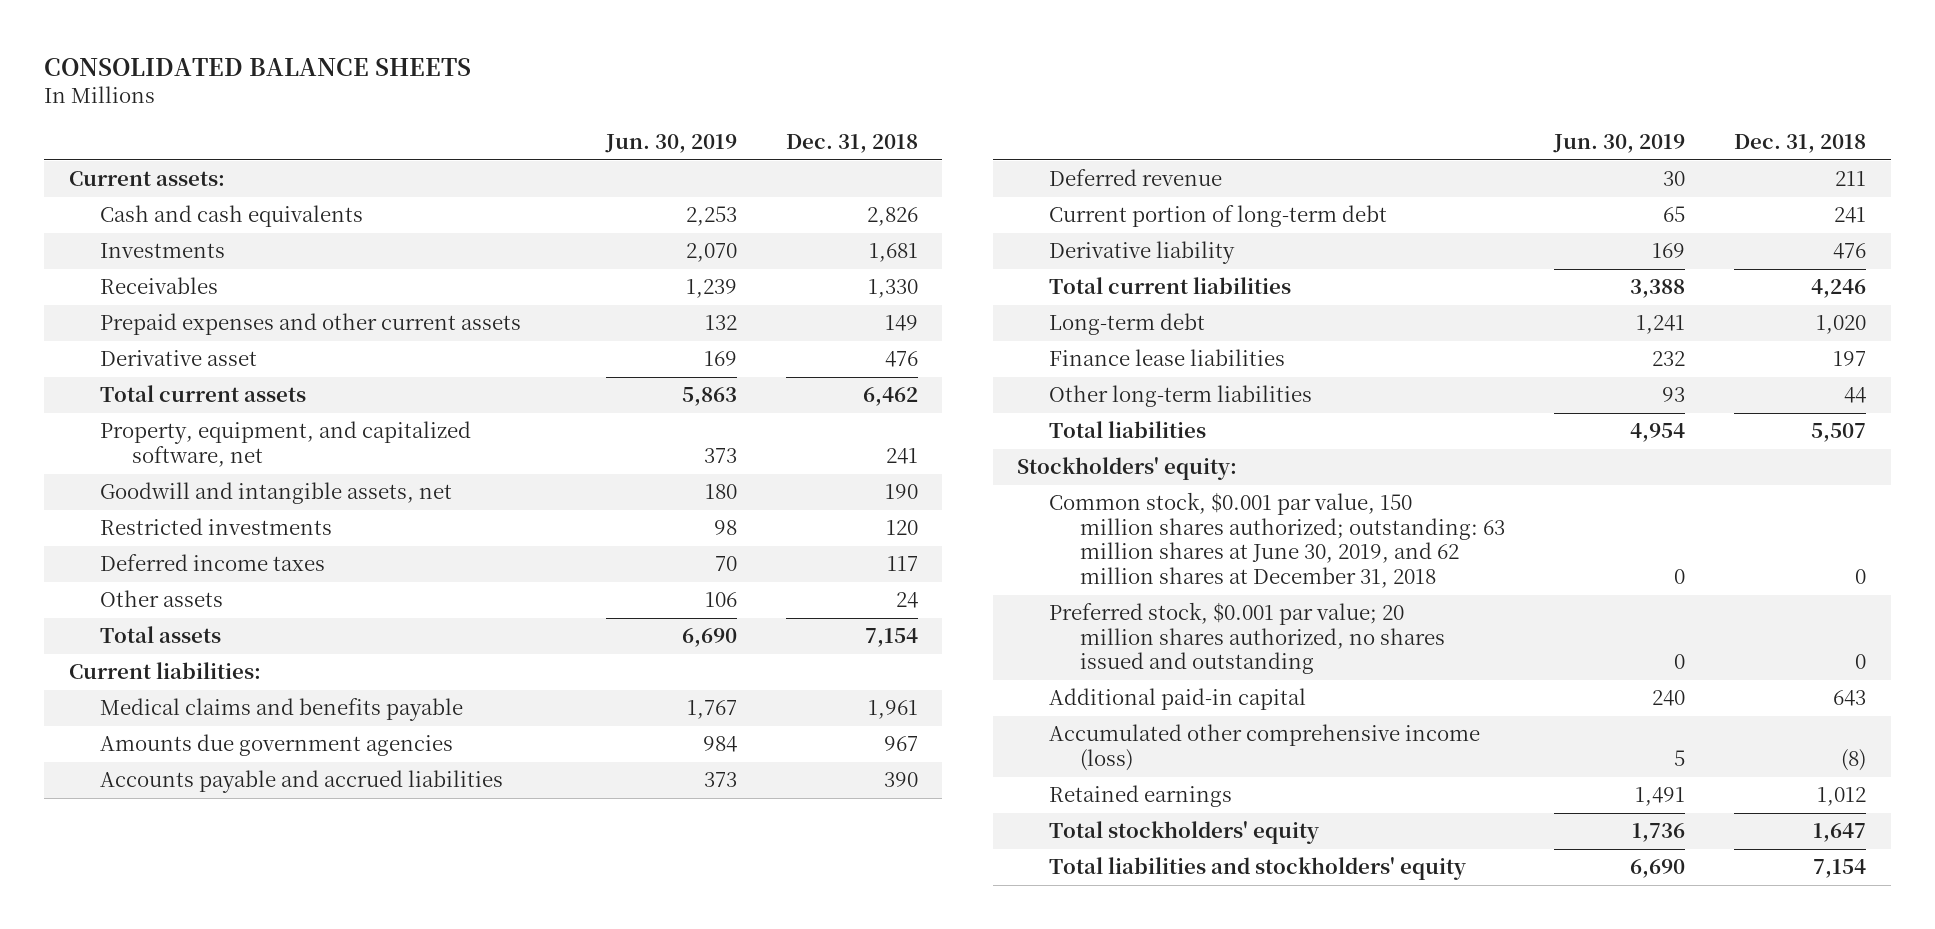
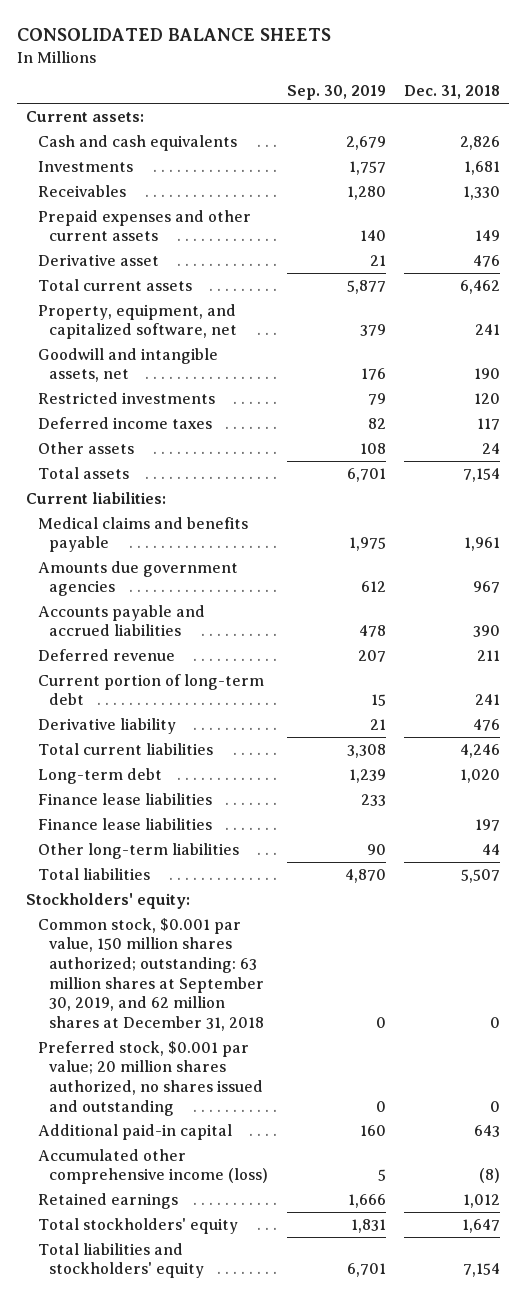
- | Jun. 30, 2019 | Dec. 31, 2018
+ | Sep. 30, 2019 | Dec. 31, 2018
+ Finance lease liabilities | 233 |
- Common stock, $0.001 par value, 150 million shares authorized; outstanding: 63 million shares at June 30, 2019, and 62 million shares at December 31, 2018 | 0 | 0
+ Common stock, $0.001 par value, 150 million shares authorized; outstanding: 63 million shares at September 30, 2019, and 62 million shares at December 31, 2018 | 0 | 0

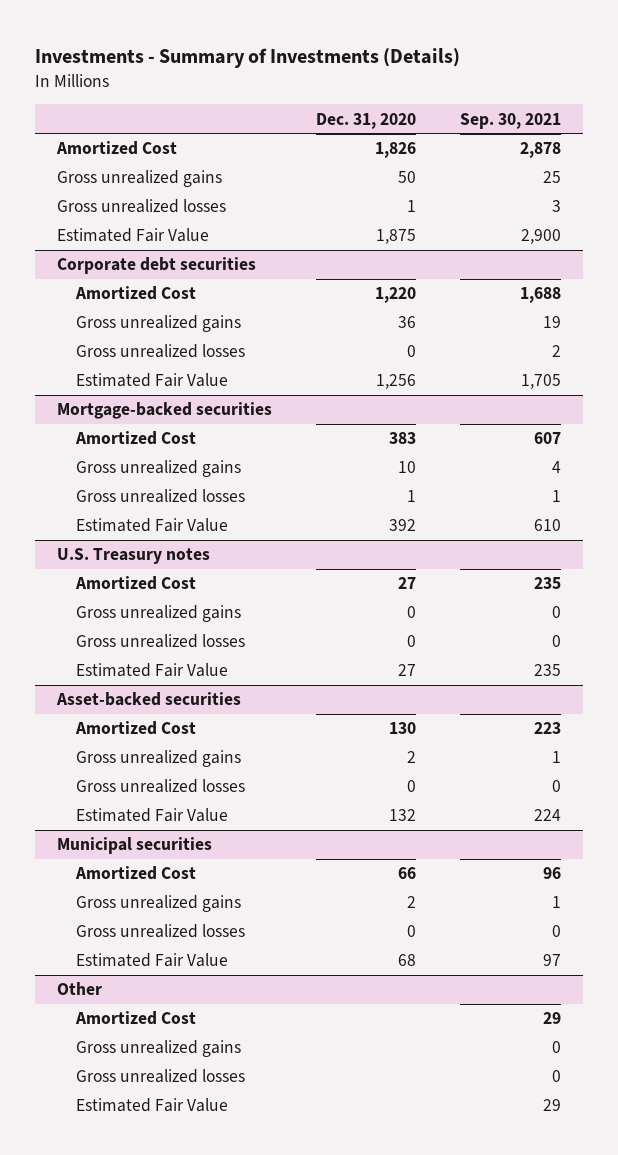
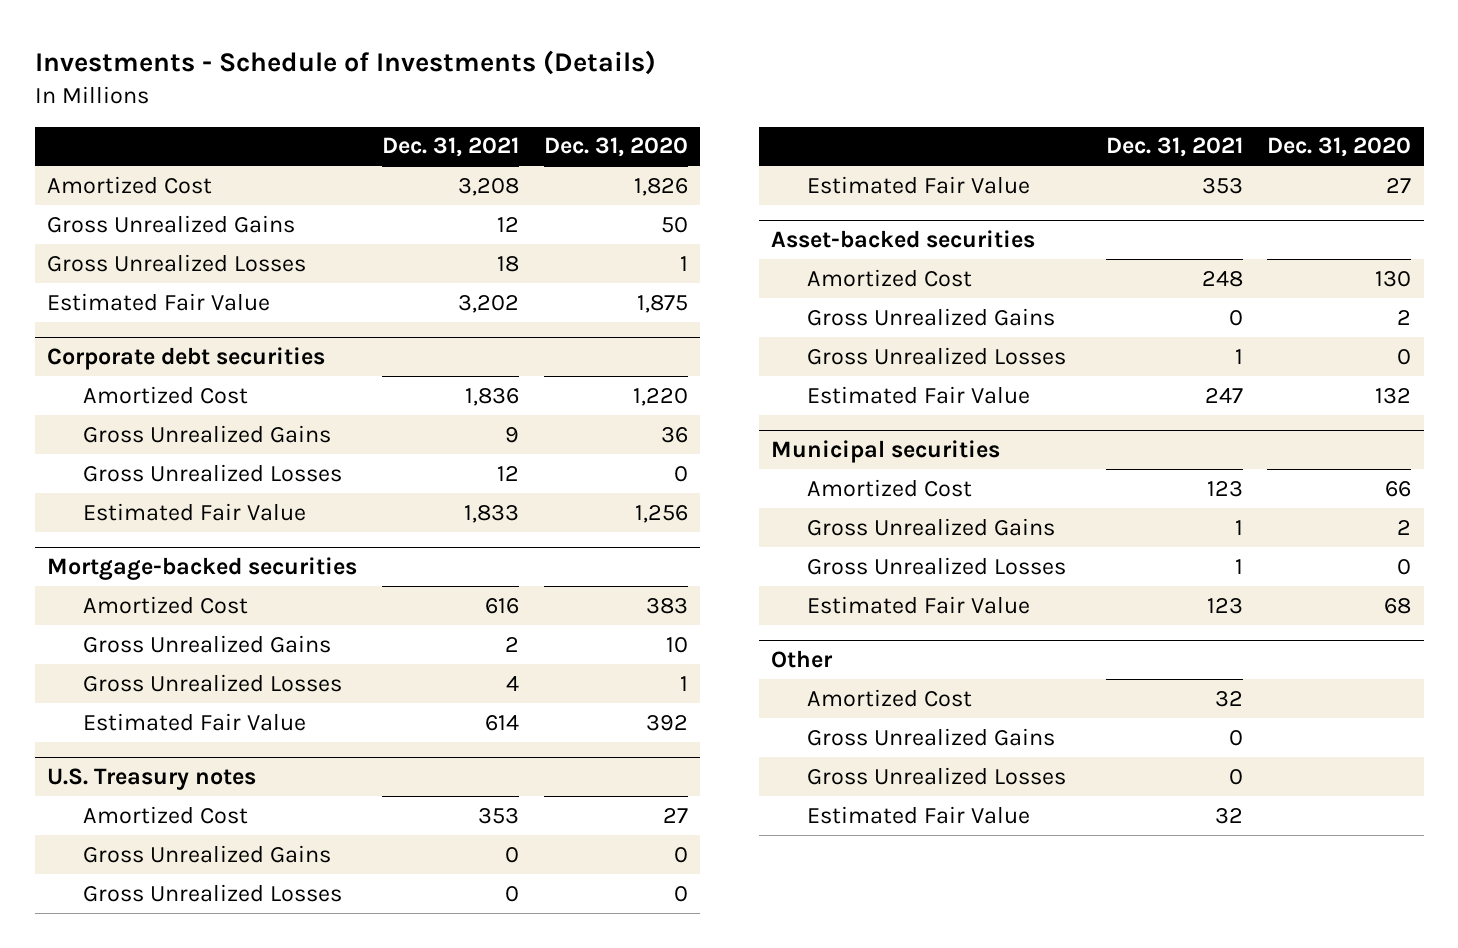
- Investments - Summary of Investments (Details)
+ Investments - Schedule of Investments (Details)
- | Dec. 31, 2020 | Sep. 30, 2021
+ | Dec. 31, 2021 | Dec. 31, 2020
- Gross unrealized gains | 50 | 25
- Gross unrealized losses | 1 | 3
+ Gross Unrealized Gains | 12 | 50
+ Gross Unrealized Losses | 18 | 1
@ Corporate debt securities
- Gross unrealized gains | 36 | 19
- Gross unrealized losses | 0 | 2
+ Gross Unrealized Gains | 9 | 36
+ Gross Unrealized Losses | 12 | 0
@ Mortgage-backed securities
- Gross unrealized gains | 10 | 4
- Gross unrealized losses | 1 | 1
+ Gross Unrealized Gains | 2 | 10
+ Gross Unrealized Losses | 4 | 1
@ U.S. Treasury notes
- Gross unrealized gains | 0 | 0
- Gross unrealized losses | 0 | 0
+ Gross Unrealized Gains | 0 | 0
+ Gross Unrealized Losses | 0 | 0
@ Asset-backed securities
- Gross unrealized gains | 2 | 1
- Gross unrealized losses | 0 | 0
+ Gross Unrealized Gains | 0 | 2
+ Gross Unrealized Losses | 1 | 0
@ Municipal securities
- Gross unrealized gains | 2 | 1
- Gross unrealized losses | 0 | 0
+ Gross Unrealized Gains | 1 | 2
+ Gross Unrealized Losses | 1 | 0
@ Other
- Gross unrealized gains | | 0
- Gross unrealized losses | | 0
+ Gross Unrealized Gains | 0 |
+ Gross Unrealized Losses | 0 |

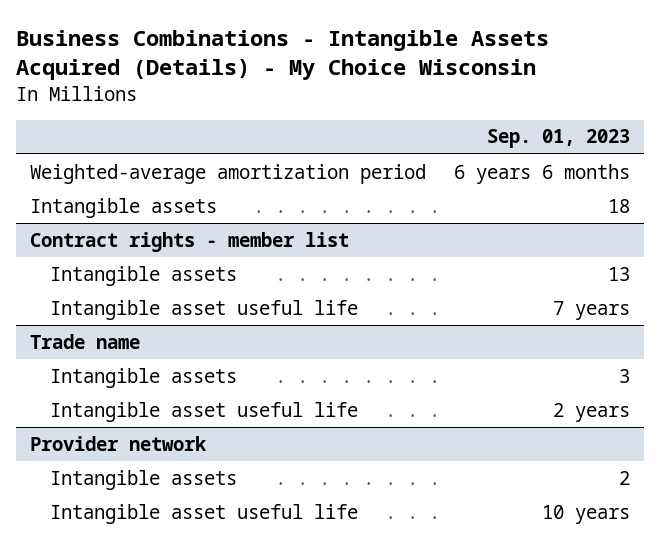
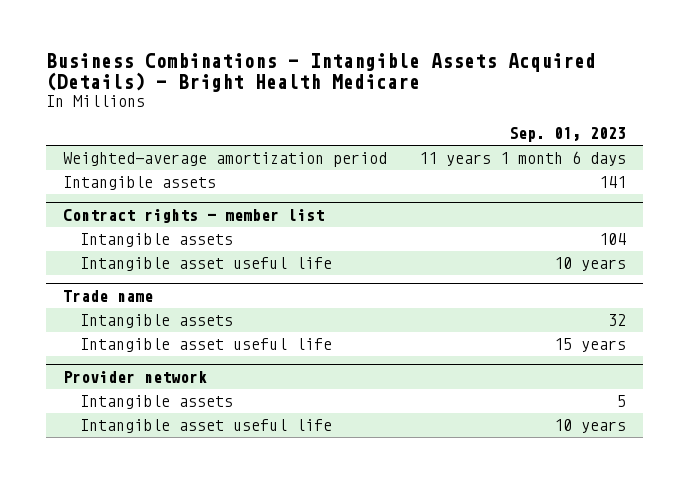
- Business Combinations - Intangible Assets Acquired (Details) - My Choice Wisconsin
+ Business Combinations - Intangible Assets Acquired (Details) - Bright Health Medicare
- Weighted-average amortization period | 6 years 6 months
- Intangible assets | 18
+ Weighted-average amortization period | 11 years 1 month 6 days
+ Intangible assets | 141
@ Contract rights - member list
- Intangible assets | 13
- Intangible asset useful life | 7 years
+ Intangible assets | 104
+ Intangible asset useful life | 10 years
@ Trade name
- Intangible assets | 3
- Intangible asset useful life | 2 years
+ Intangible assets | 32
+ Intangible asset useful life | 15 years
@ Provider network
- Intangible assets | 2
+ Intangible assets | 5

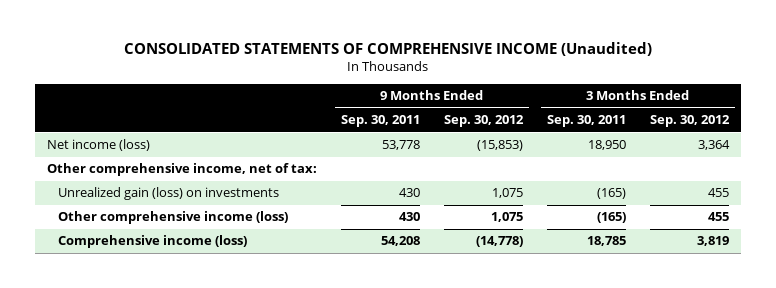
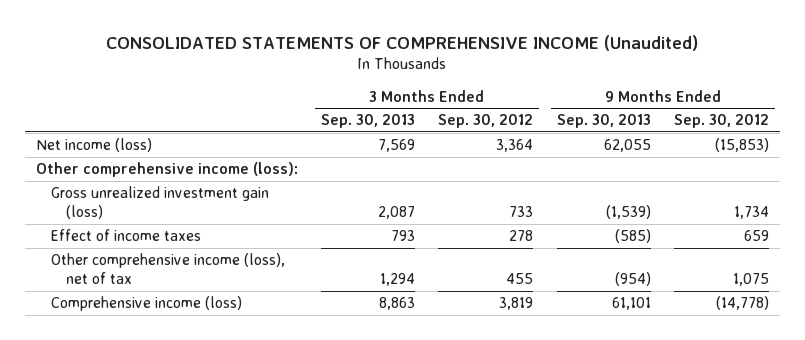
- | 9 Months Ended Sep. 30, 2011 | 9 Months Ended Sep. 30, 2012 | 3 Months Ended Sep. 30, 2011 | 3 Months Ended Sep. 30, 2012
+ | 3 Months Ended Sep. 30, 2013 | 3 Months Ended Sep. 30, 2012 | 9 Months Ended Sep. 30, 2013 | 9 Months Ended Sep. 30, 2012
- Other comprehensive income, net of tax:
- Unrealized gain (loss) on investments | 430 | 1,075 | (165) | 455
- Other comprehensive income (loss) | 430 | 1,075 | (165) | 455
+ Other comprehensive income (loss):
+ Gross unrealized investment gain (loss) | 2,087 | 733 | (1,539) | 1,734
+ Effect of income taxes | 793 | 278 | (585) | 659
+ Other comprehensive income (loss), net of tax | 1,294 | 455 | (954) | 1,075

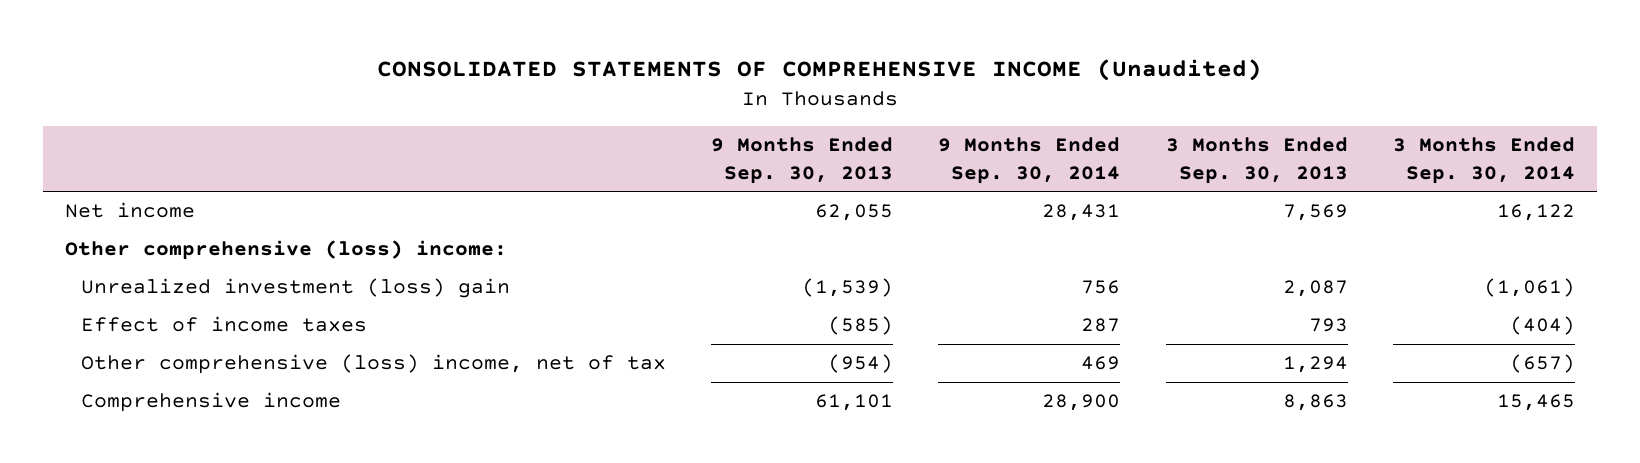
- | 3 Months Ended Sep. 30, 2013 | 3 Months Ended Sep. 30, 2012 | 9 Months Ended Sep. 30, 2013 | 9 Months Ended Sep. 30, 2012
+ | 9 Months Ended Sep. 30, 2013 | 9 Months Ended Sep. 30, 2014 | 3 Months Ended Sep. 30, 2013 | 3 Months Ended Sep. 30, 2014
- Net income (loss) | 7,569 | 3,364 | 62,055 | (15,853)
- Other comprehensive income (loss):
- Gross unrealized investment gain (loss) | 2,087 | 733 | (1,539) | 1,734
+ Net income | 62,055 | 28,431 | 7,569 | 16,122
+ Other comprehensive (loss) income:
+ Unrealized investment (loss) gain | (1,539) | 756 | 2,087 | (1,061)
- Other comprehensive income (loss), net of tax | 1,294 | 455 | (954) | 1,075
- Comprehensive income (loss) | 8,863 | 3,819 | 61,101 | (14,778)
+ Other comprehensive (loss) income, net of tax | (954) | 469 | 1,294 | (657)
+ Comprehensive income | 61,101 | 28,900 | 8,863 | 15,465

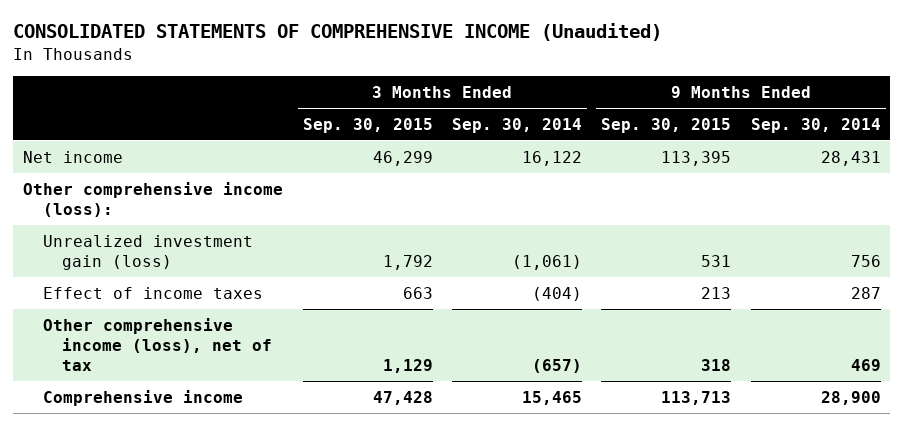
- | 9 Months Ended Sep. 30, 2013 | 9 Months Ended Sep. 30, 2014 | 3 Months Ended Sep. 30, 2013 | 3 Months Ended Sep. 30, 2014
+ | 3 Months Ended Sep. 30, 2015 | 3 Months Ended Sep. 30, 2014 | 9 Months Ended Sep. 30, 2015 | 9 Months Ended Sep. 30, 2014
- Other comprehensive (loss) income:
- Unrealized investment (loss) gain | (1,539) | 756 | 2,087 | (1,061)
+ Other comprehensive income (loss):
+ Unrealized investment gain (loss) | 1,792 | (1,061) | 531 | 756
- Other comprehensive (loss) income, net of tax | (954) | 469 | 1,294 | (657)
+ Other comprehensive income (loss), net of tax | 1,129 | (657) | 318 | 469

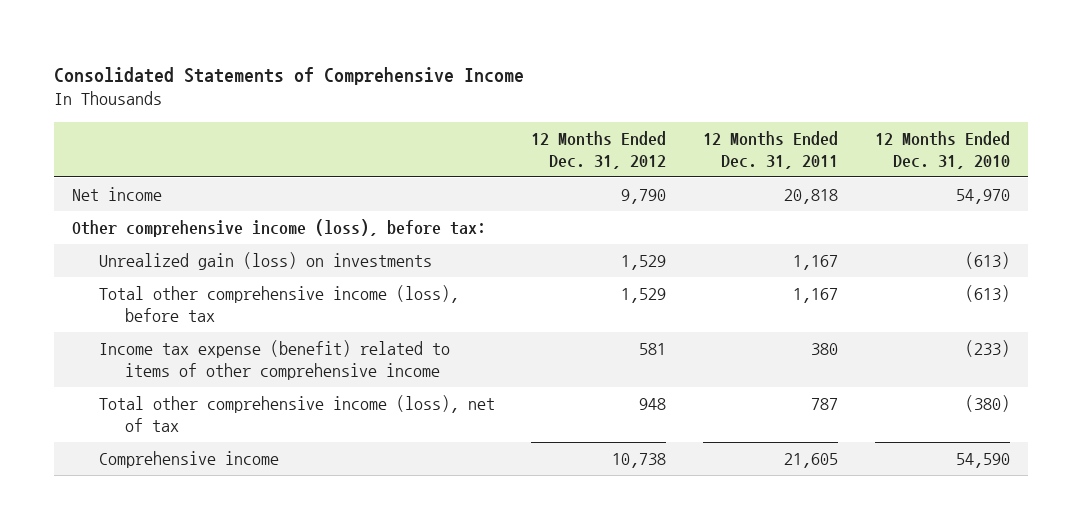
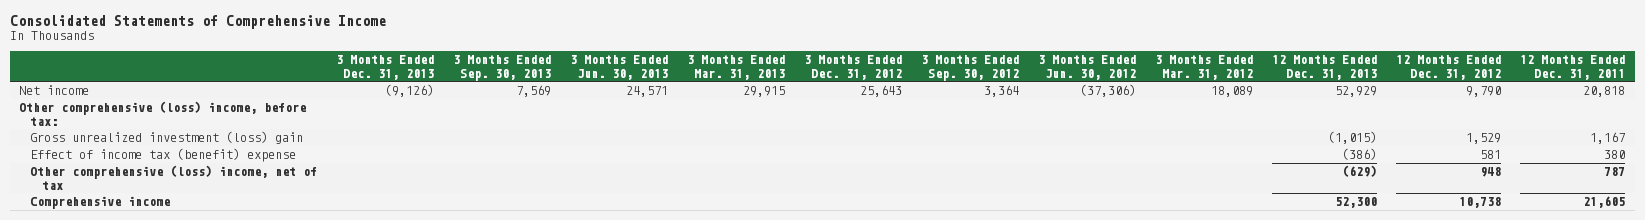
- | 12 Months Ended Dec. 31, 2012 | 12 Months Ended Dec. 31, 2011 | 12 Months Ended Dec. 31, 2010
+ | 3 Months Ended Dec. 31, 2013 | 3 Months Ended Sep. 30, 2013 | 3 Months Ended Jun. 30, 2013 | 3 Months Ended Mar. 31, 2013 | 3 Months Ended Dec. 31, 2012 | 3 Months Ended Sep. 30, 2012 | 3 Months Ended Jun. 30, 2012 | 3 Months Ended Mar. 31, 2012 | 12 Months Ended Dec. 31, 2013 | 12 Months Ended Dec. 31, 2012 | 12 Months Ended Dec. 31, 2011
- Other comprehensive income (loss), before tax:
- Unrealized gain (loss) on investments | 1,529 | 1,167 | (613)
- Total other comprehensive income (loss), before tax | 1,529 | 1,167 | (613)
- Income tax expense (benefit) related to items of other comprehensive income | 581 | 380 | (233)
- Total other comprehensive income (loss), net of tax | 948 | 787 | (380)
+ Other comprehensive (loss) income, before tax:
+ Gross unrealized investment (loss) gain | | | | | | | | | (1,015) | 1,529 | 1,167
+ Effect of income tax (benefit) expense | | | | | | | | | (386) | 581 | 380
+ Other comprehensive (loss) income, net of tax | | | | | | | | | (629) | 948 | 787

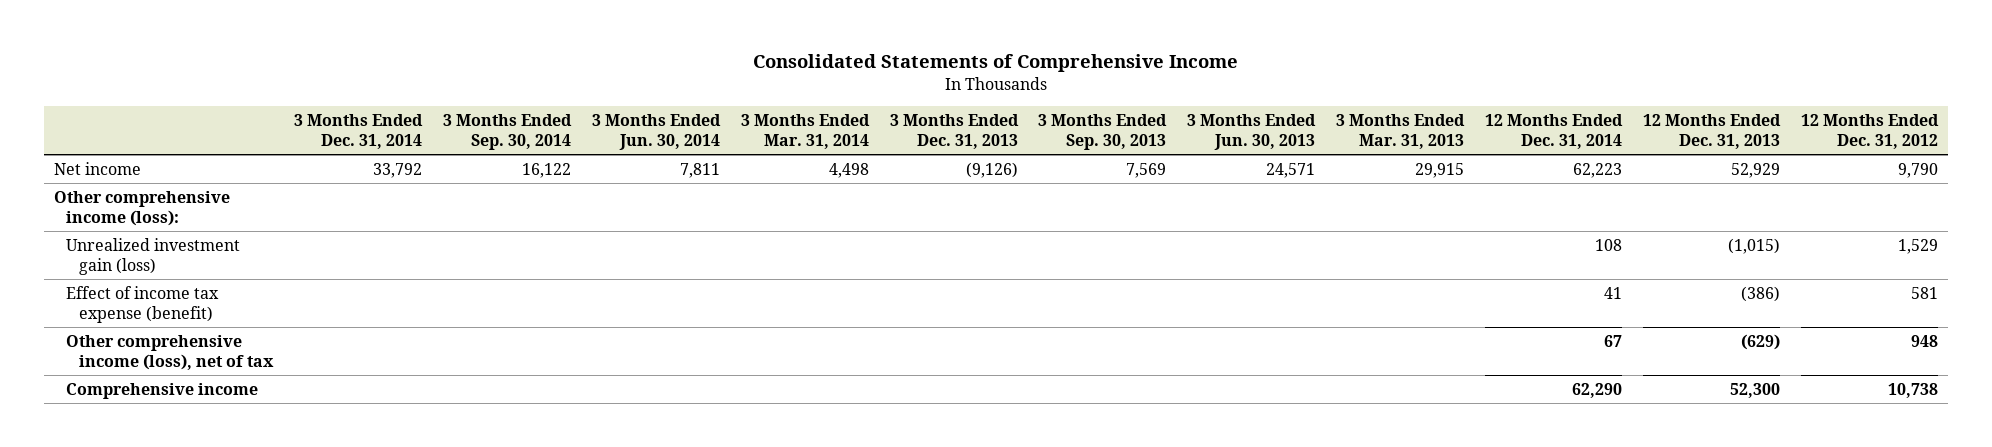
- | 3 Months Ended Dec. 31, 2013 | 3 Months Ended Sep. 30, 2013 | 3 Months Ended Jun. 30, 2013 | 3 Months Ended Mar. 31, 2013 | 3 Months Ended Dec. 31, 2012 | 3 Months Ended Sep. 30, 2012 | 3 Months Ended Jun. 30, 2012 | 3 Months Ended Mar. 31, 2012 | 12 Months Ended Dec. 31, 2013 | 12 Months Ended Dec. 31, 2012 | 12 Months Ended Dec. 31, 2011
+ | 3 Months Ended Dec. 31, 2014 | 3 Months Ended Sep. 30, 2014 | 3 Months Ended Jun. 30, 2014 | 3 Months Ended Mar. 31, 2014 | 3 Months Ended Dec. 31, 2013 | 3 Months Ended Sep. 30, 2013 | 3 Months Ended Jun. 30, 2013 | 3 Months Ended Mar. 31, 2013 | 12 Months Ended Dec. 31, 2014 | 12 Months Ended Dec. 31, 2013 | 12 Months Ended Dec. 31, 2012
- Other comprehensive (loss) income, before tax:
- Gross unrealized investment (loss) gain | | | | | | | | | (1,015) | 1,529 | 1,167
- Effect of income tax (benefit) expense | | | | | | | | | (386) | 581 | 380
- Other comprehensive (loss) income, net of tax | | | | | | | | | (629) | 948 | 787
+ Other comprehensive income (loss):
+ Unrealized investment gain (loss) | | | | | | | | | 108 | (1,015) | 1,529
+ Effect of income tax expense (benefit) | | | | | | | | | 41 | (386) | 581
+ Other comprehensive income (loss), net of tax | | | | | | | | | 67 | (629) | 948

